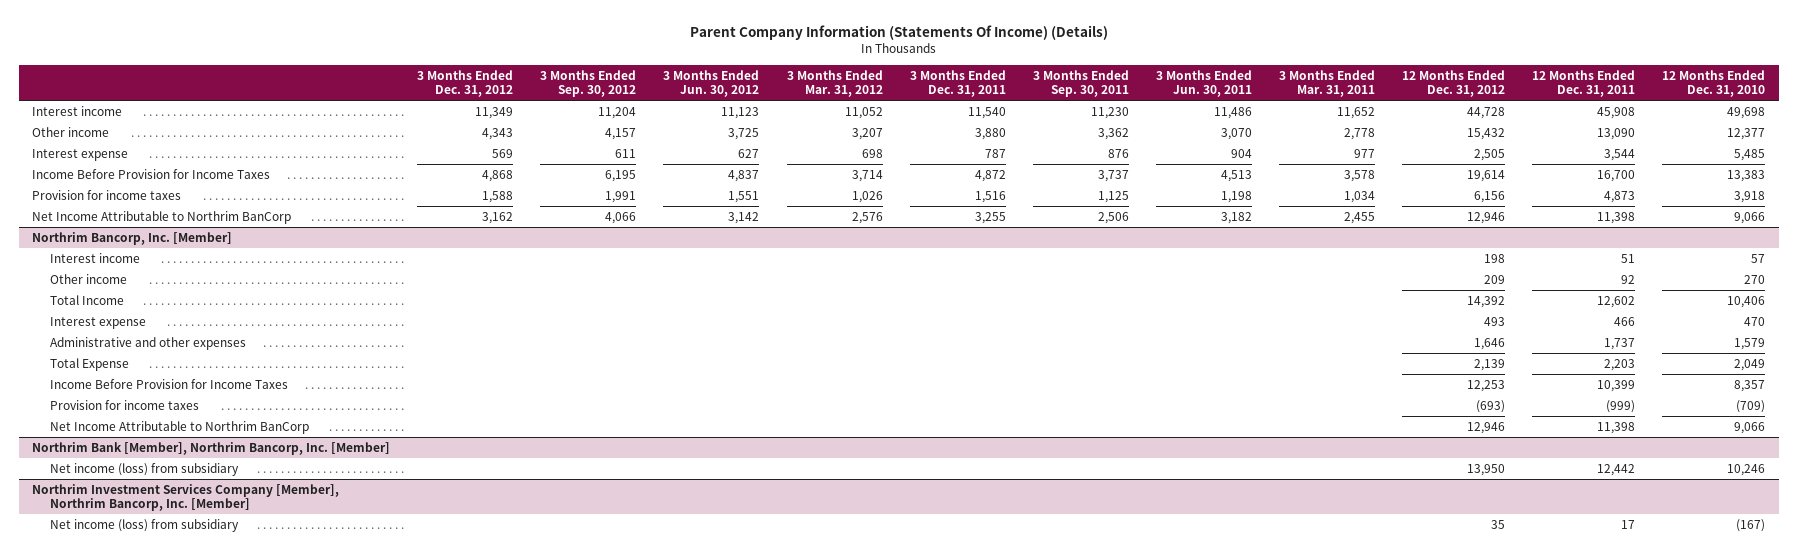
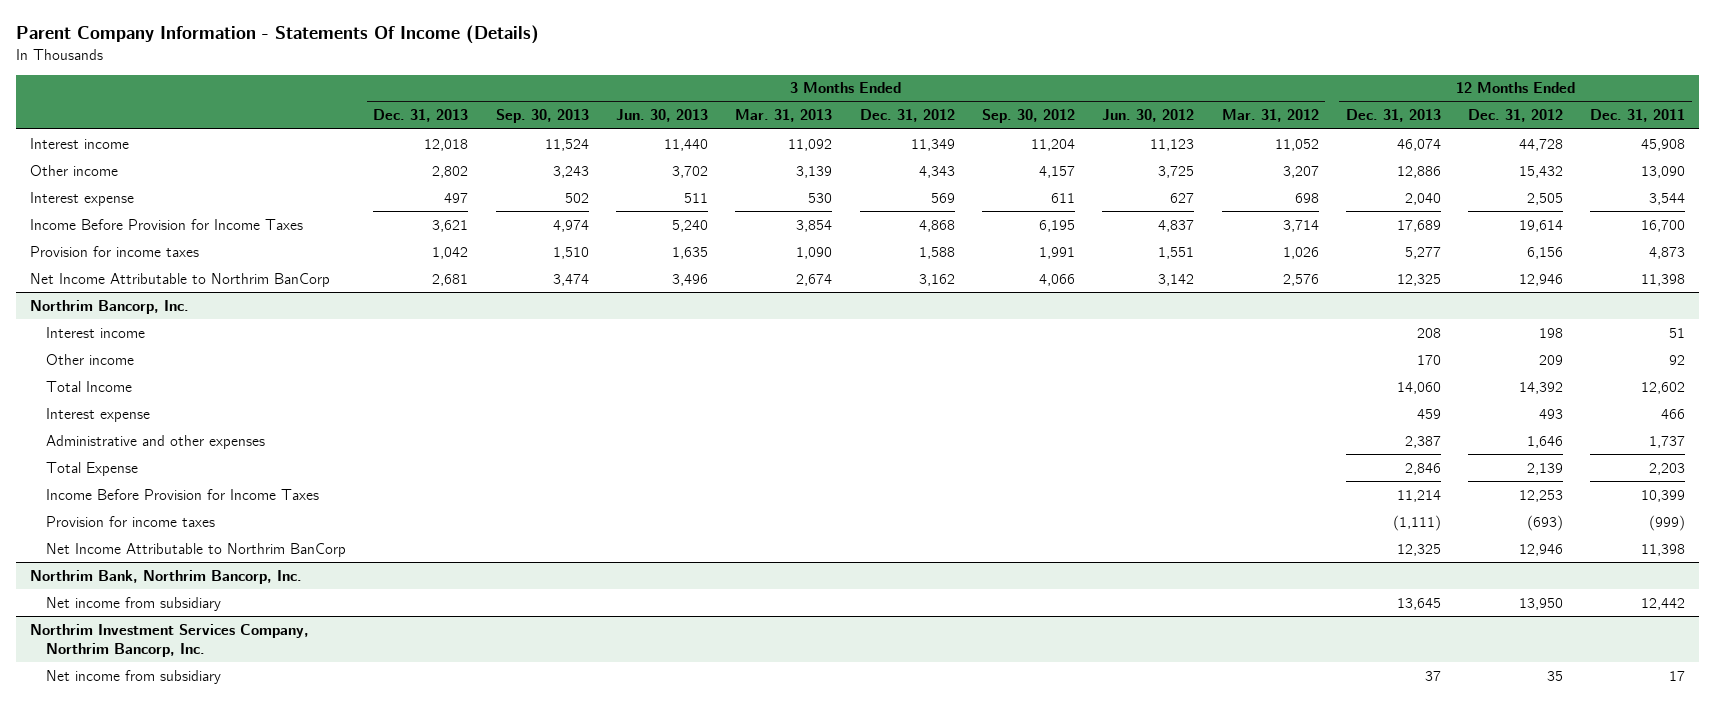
- Parent Company Information (Statements Of Income) (Details)
+ Parent Company Information - Statements Of Income (Details)
- | 3 Months Ended Dec. 31, 2012 | 3 Months Ended Sep. 30, 2012 | 3 Months Ended Jun. 30, 2012 | 3 Months Ended Mar. 31, 2012 | 3 Months Ended Dec. 31, 2011 | 3 Months Ended Sep. 30, 2011 | 3 Months Ended Jun. 30, 2011 | 3 Months Ended Mar. 31, 2011 | 12 Months Ended Dec. 31, 2012 | 12 Months Ended Dec. 31, 2011 | 12 Months Ended Dec. 31, 2010
+ | 3 Months Ended Dec. 31, 2013 | 3 Months Ended Sep. 30, 2013 | 3 Months Ended Jun. 30, 2013 | 3 Months Ended Mar. 31, 2013 | 3 Months Ended Dec. 31, 2012 | 3 Months Ended Sep. 30, 2012 | 3 Months Ended Jun. 30, 2012 | 3 Months Ended Mar. 31, 2012 | 12 Months Ended Dec. 31, 2013 | 12 Months Ended Dec. 31, 2012 | 12 Months Ended Dec. 31, 2011
- Northrim Bancorp, Inc. [Member]
+ Northrim Bancorp, Inc.
- Northrim Bank [Member], Northrim Bancorp, Inc. [Member]
- Net income (loss) from subsidiary | | | | | | | | | 13,950 | 12,442 | 10,246
- Northrim Investment Services Company [Member], Northrim Bancorp, Inc. [Member]
- Net income (loss) from subsidiary | | | | | | | | | 35 | 17 | (167)
+ Northrim Bank, Northrim Bancorp, Inc.
+ Net income from subsidiary | | | | | | | | | 13,645 | 13,950 | 12,442
+ Northrim Investment Services Company, Northrim Bancorp, Inc.
+ Net income from subsidiary | | | | | | | | | 37 | 35 | 17

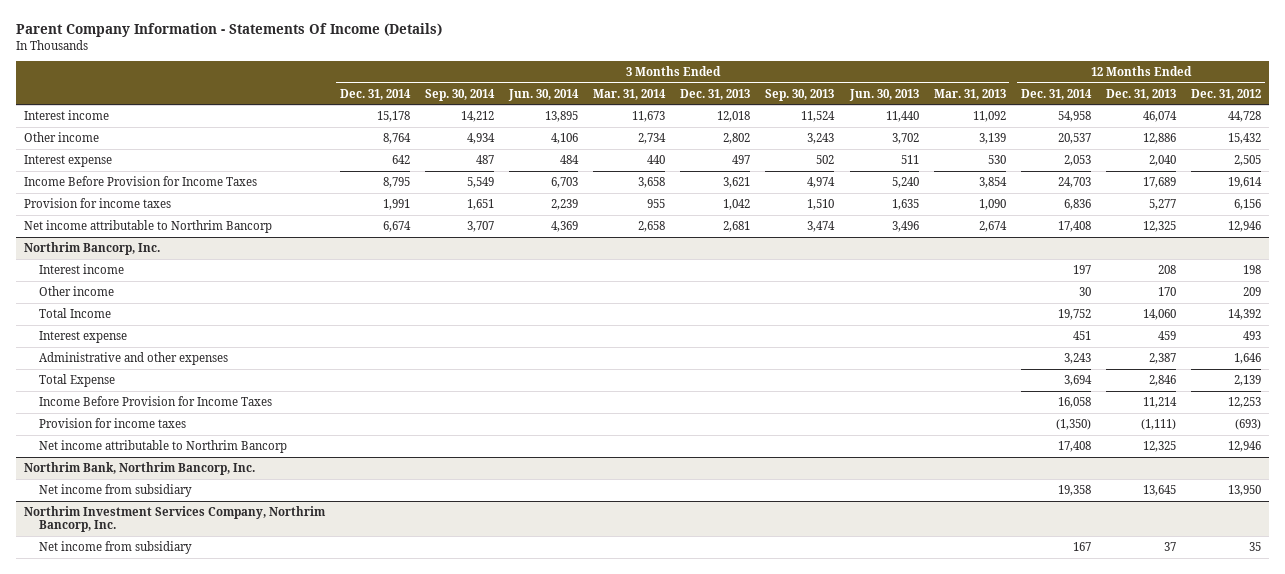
- | 3 Months Ended Dec. 31, 2013 | 3 Months Ended Sep. 30, 2013 | 3 Months Ended Jun. 30, 2013 | 3 Months Ended Mar. 31, 2013 | 3 Months Ended Dec. 31, 2012 | 3 Months Ended Sep. 30, 2012 | 3 Months Ended Jun. 30, 2012 | 3 Months Ended Mar. 31, 2012 | 12 Months Ended Dec. 31, 2013 | 12 Months Ended Dec. 31, 2012 | 12 Months Ended Dec. 31, 2011
+ | 3 Months Ended Dec. 31, 2014 | 3 Months Ended Sep. 30, 2014 | 3 Months Ended Jun. 30, 2014 | 3 Months Ended Mar. 31, 2014 | 3 Months Ended Dec. 31, 2013 | 3 Months Ended Sep. 30, 2013 | 3 Months Ended Jun. 30, 2013 | 3 Months Ended Mar. 31, 2013 | 12 Months Ended Dec. 31, 2014 | 12 Months Ended Dec. 31, 2013 | 12 Months Ended Dec. 31, 2012
- Net Income Attributable to Northrim BanCorp | 2,681 | 3,474 | 3,496 | 2,674 | 3,162 | 4,066 | 3,142 | 2,576 | 12,325 | 12,946 | 11,398
+ Net income attributable to Northrim Bancorp | 6,674 | 3,707 | 4,369 | 2,658 | 2,681 | 3,474 | 3,496 | 2,674 | 17,408 | 12,325 | 12,946
@ Northrim Bancorp, Inc.
- Net Income Attributable to Northrim BanCorp | | | | | | | | | 12,325 | 12,946 | 11,398
+ Net income attributable to Northrim Bancorp | | | | | | | | | 17,408 | 12,325 | 12,946

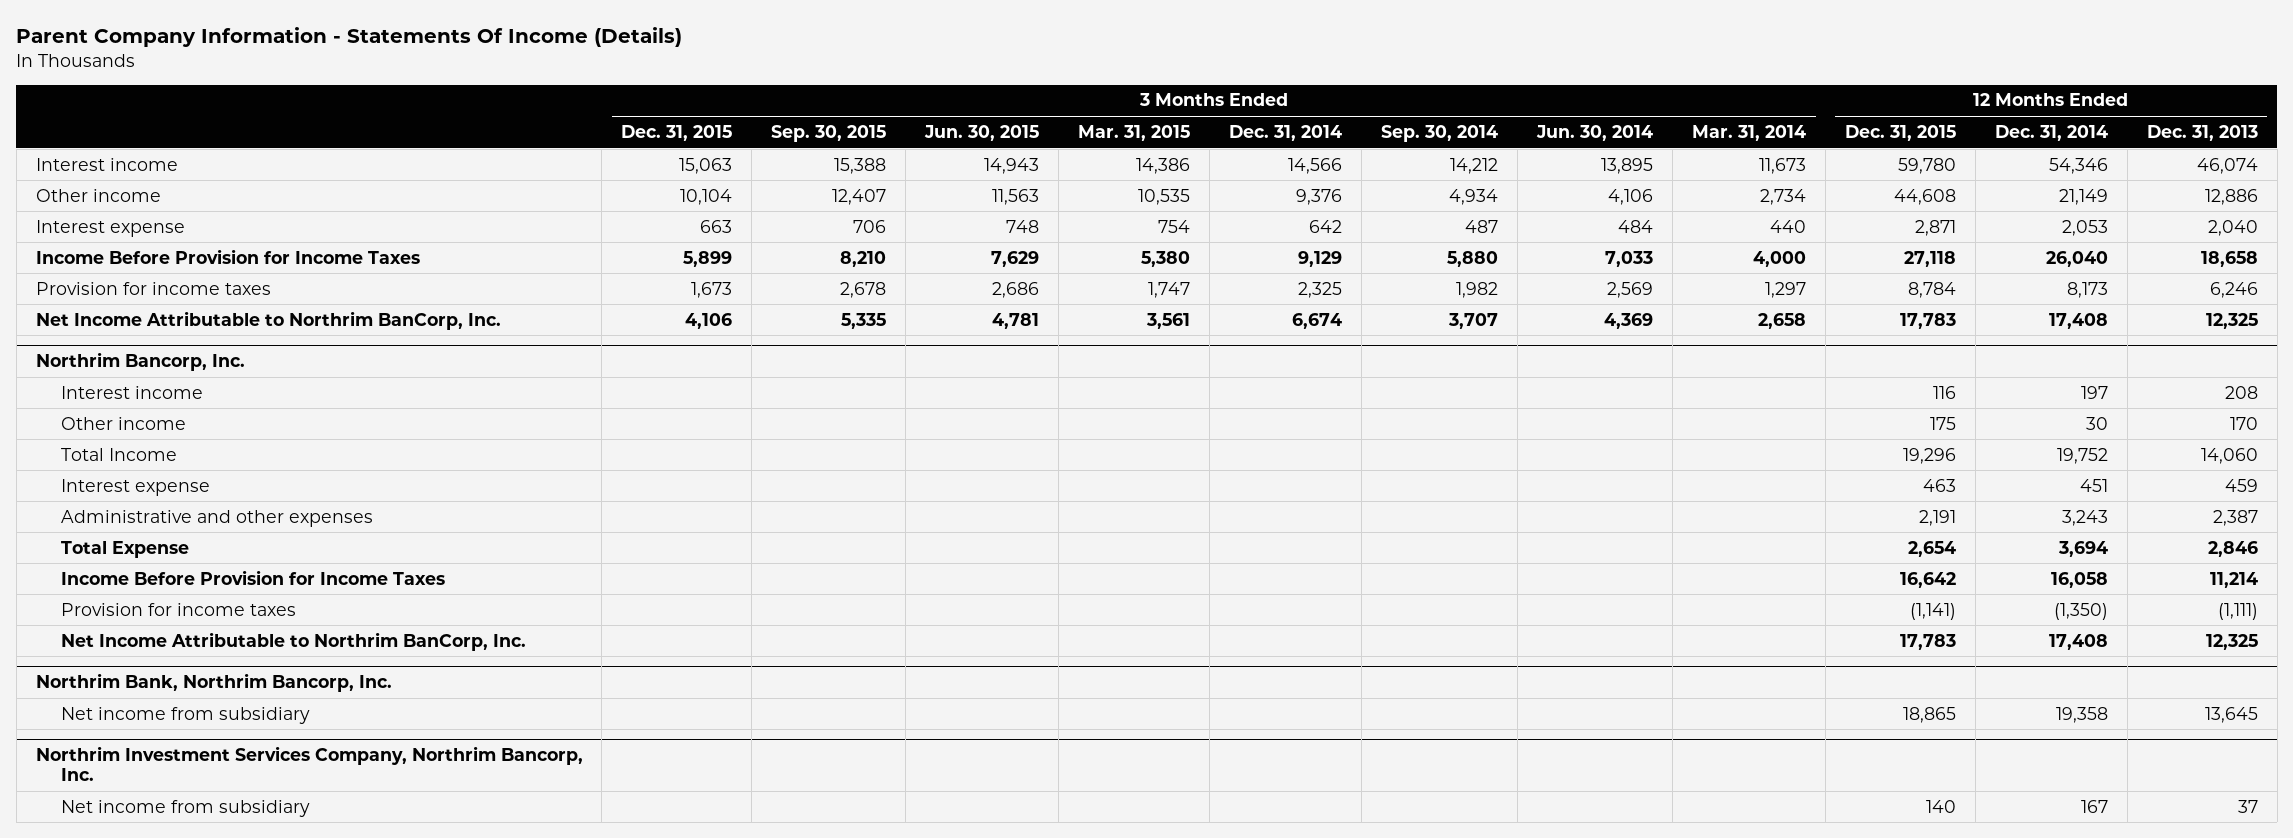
- | 3 Months Ended Dec. 31, 2014 | 3 Months Ended Sep. 30, 2014 | 3 Months Ended Jun. 30, 2014 | 3 Months Ended Mar. 31, 2014 | 3 Months Ended Dec. 31, 2013 | 3 Months Ended Sep. 30, 2013 | 3 Months Ended Jun. 30, 2013 | 3 Months Ended Mar. 31, 2013 | 12 Months Ended Dec. 31, 2014 | 12 Months Ended Dec. 31, 2013 | 12 Months Ended Dec. 31, 2012
+ | 3 Months Ended Dec. 31, 2015 | 3 Months Ended Sep. 30, 2015 | 3 Months Ended Jun. 30, 2015 | 3 Months Ended Mar. 31, 2015 | 3 Months Ended Dec. 31, 2014 | 3 Months Ended Sep. 30, 2014 | 3 Months Ended Jun. 30, 2014 | 3 Months Ended Mar. 31, 2014 | 12 Months Ended Dec. 31, 2015 | 12 Months Ended Dec. 31, 2014 | 12 Months Ended Dec. 31, 2013
- Interest income | 15,178 | 14,212 | 13,895 | 11,673 | 12,018 | 11,524 | 11,440 | 11,092 | 54,958 | 46,074 | 44,728
- Other income | 8,764 | 4,934 | 4,106 | 2,734 | 2,802 | 3,243 | 3,702 | 3,139 | 20,537 | 12,886 | 15,432
+ Interest income | 15,063 | 15,388 | 14,943 | 14,386 | 14,566 | 14,212 | 13,895 | 11,673 | 59,780 | 54,346 | 46,074
+ Other income | 10,104 | 12,407 | 11,563 | 10,535 | 9,376 | 4,934 | 4,106 | 2,734 | 44,608 | 21,149 | 12,886
- Income Before Provision for Income Taxes | 8,795 | 5,549 | 6,703 | 3,658 | 3,621 | 4,974 | 5,240 | 3,854 | 24,703 | 17,689 | 19,614
- Provision for income taxes | 1,991 | 1,651 | 2,239 | 955 | 1,042 | 1,510 | 1,635 | 1,090 | 6,836 | 5,277 | 6,156
- Net income attributable to Northrim Bancorp | 6,674 | 3,707 | 4,369 | 2,658 | 2,681 | 3,474 | 3,496 | 2,674 | 17,408 | 12,325 | 12,946
+ Income Before Provision for Income Taxes | 5,899 | 8,210 | 7,629 | 5,380 | 9,129 | 5,880 | 7,033 | 4,000 | 27,118 | 26,040 | 18,658
+ Provision for income taxes | 1,673 | 2,678 | 2,686 | 1,747 | 2,325 | 1,982 | 2,569 | 1,297 | 8,784 | 8,173 | 6,246
+ Net Income Attributable to Northrim BanCorp, Inc. | 4,106 | 5,335 | 4,781 | 3,561 | 6,674 | 3,707 | 4,369 | 2,658 | 17,783 | 17,408 | 12,325
@ Northrim Bancorp, Inc.
- Net income attributable to Northrim Bancorp | | | | | | | | | 17,408 | 12,325 | 12,946
+ Net Income Attributable to Northrim BanCorp, Inc. | | | | | | | | | 17,783 | 17,408 | 12,325

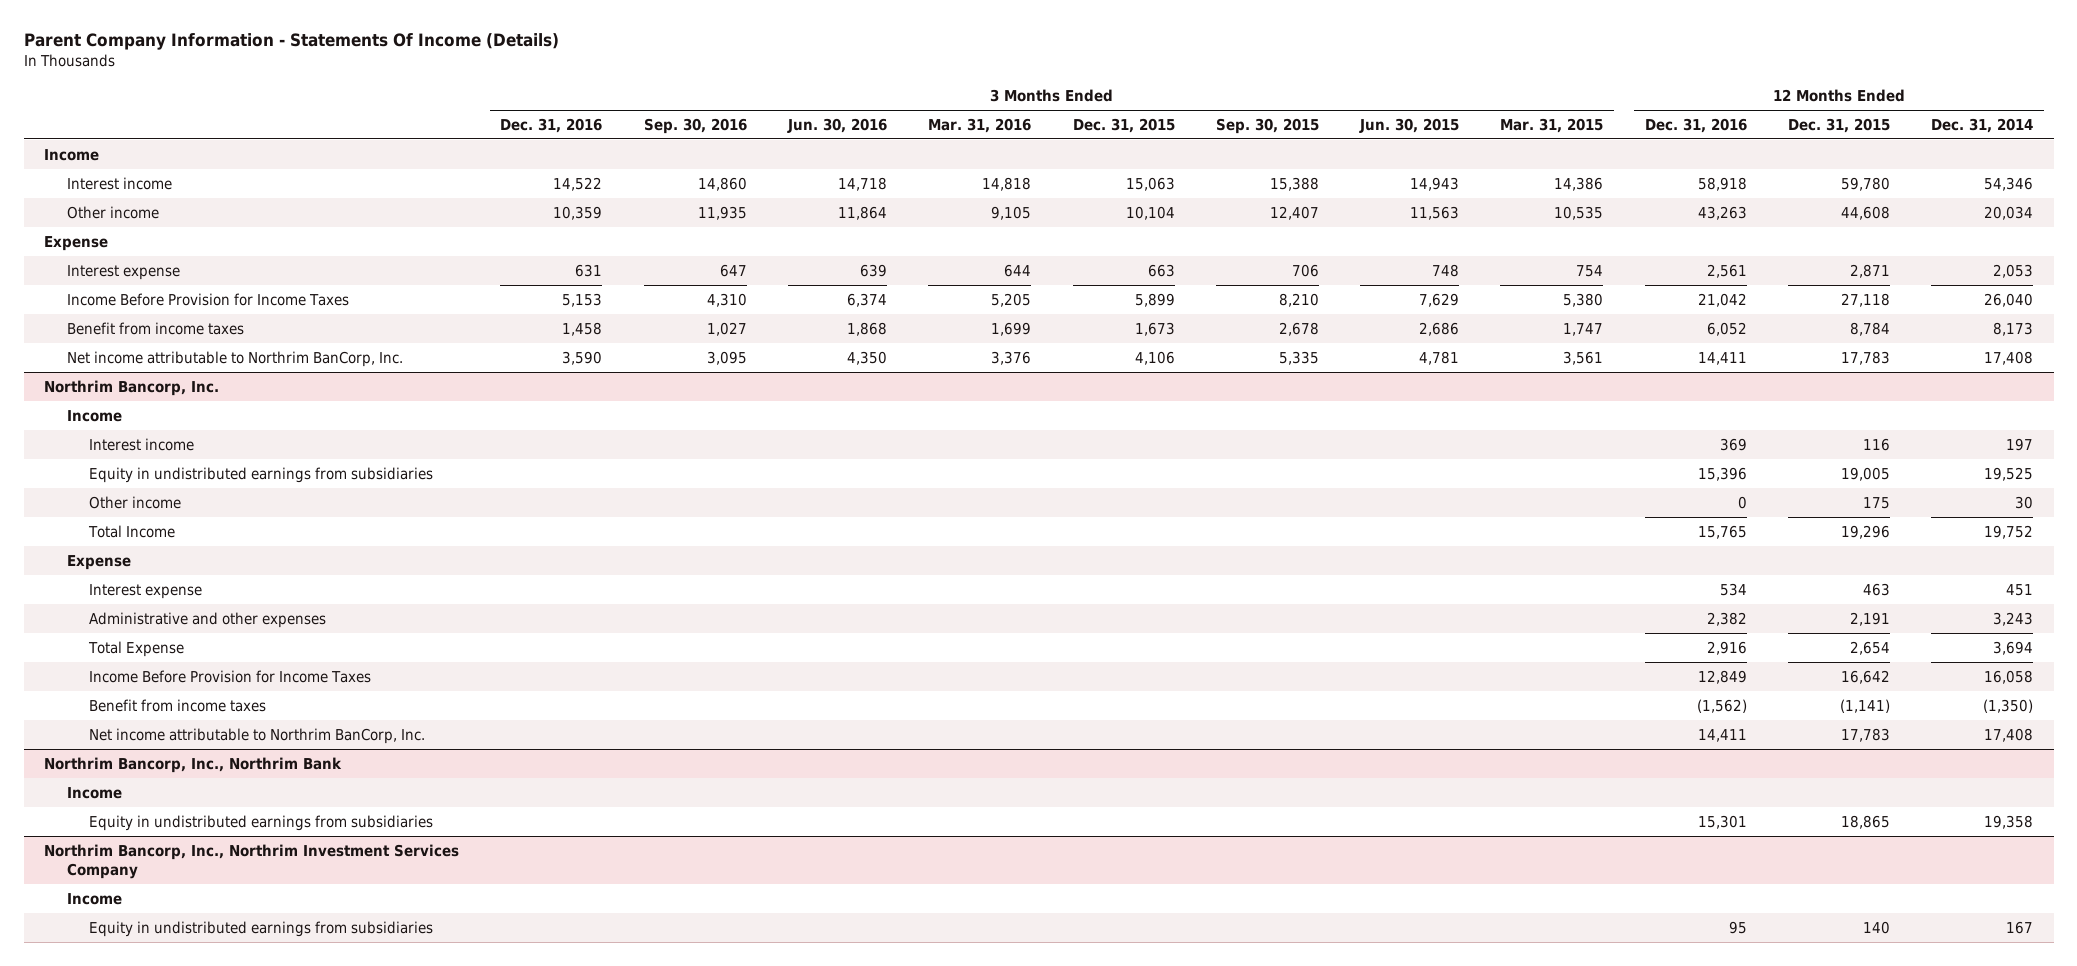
- | 3 Months Ended Dec. 31, 2015 | 3 Months Ended Sep. 30, 2015 | 3 Months Ended Jun. 30, 2015 | 3 Months Ended Mar. 31, 2015 | 3 Months Ended Dec. 31, 2014 | 3 Months Ended Sep. 30, 2014 | 3 Months Ended Jun. 30, 2014 | 3 Months Ended Mar. 31, 2014 | 12 Months Ended Dec. 31, 2015 | 12 Months Ended Dec. 31, 2014 | 12 Months Ended Dec. 31, 2013
+ | 3 Months Ended Dec. 31, 2016 | 3 Months Ended Sep. 30, 2016 | 3 Months Ended Jun. 30, 2016 | 3 Months Ended Mar. 31, 2016 | 3 Months Ended Dec. 31, 2015 | 3 Months Ended Sep. 30, 2015 | 3 Months Ended Jun. 30, 2015 | 3 Months Ended Mar. 31, 2015 | 12 Months Ended Dec. 31, 2016 | 12 Months Ended Dec. 31, 2015 | 12 Months Ended Dec. 31, 2014
+ Income
- Other income | 10,104 | 12,407 | 11,563 | 10,535 | 9,376 | 4,934 | 4,106 | 2,734 | 44,608 | 21,149 | 12,886
+ Other income | 10,359 | 11,935 | 11,864 | 9,105 | 10,104 | 12,407 | 11,563 | 10,535 | 43,263 | 44,608 | 20,034
+ Expense
- Provision for income taxes | 1,673 | 2,678 | 2,686 | 1,747 | 2,325 | 1,982 | 2,569 | 1,297 | 8,784 | 8,173 | 6,246
- Net Income Attributable to Northrim BanCorp, Inc. | 4,106 | 5,335 | 4,781 | 3,561 | 6,674 | 3,707 | 4,369 | 2,658 | 17,783 | 17,408 | 12,325
+ Benefit from income taxes | 1,458 | 1,027 | 1,868 | 1,699 | 1,673 | 2,678 | 2,686 | 1,747 | 6,052 | 8,784 | 8,173
+ Net income attributable to Northrim BanCorp, Inc. | 3,590 | 3,095 | 4,350 | 3,376 | 4,106 | 5,335 | 4,781 | 3,561 | 14,411 | 17,783 | 17,408
@ Northrim Bancorp, Inc.
+ Income
+ Equity in undistributed earnings from subsidiaries | | | | | | | | | 15,396 | 19,005 | 19,525
+ Expense
- Provision for income taxes | | | | | | | | | (1,141) | (1,350) | (1,111)
- Net Income Attributable to Northrim BanCorp, Inc. | | | | | | | | | 17,783 | 17,408 | 12,325
- Northrim Bank, Northrim Bancorp, Inc.
- Net income from subsidiary | | | | | | | | | 18,865 | 19,358 | 13,645
- Northrim Investment Services Company, Northrim Bancorp, Inc.
- Net income from subsidiary | | | | | | | | | 140 | 167 | 37
@ Northrim Bancorp, Inc.
+ Benefit from income taxes | | | | | | | | | (1,562) | (1,141) | (1,350)
+ Net income attributable to Northrim BanCorp, Inc. | | | | | | | | | 14,411 | 17,783 | 17,408
+ Northrim Bancorp, Inc., Northrim Bank
+ Income
+ Equity in undistributed earnings from subsidiaries | | | | | | | | | 15,301 | 18,865 | 19,358
+ Northrim Bancorp, Inc., Northrim Investment Services Company
+ Income
+ Equity in undistributed earnings from subsidiaries | | | | | | | | | 95 | 140 | 167

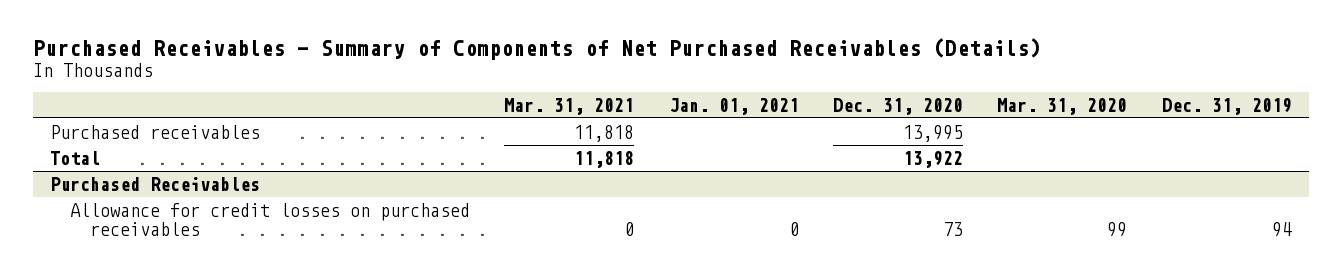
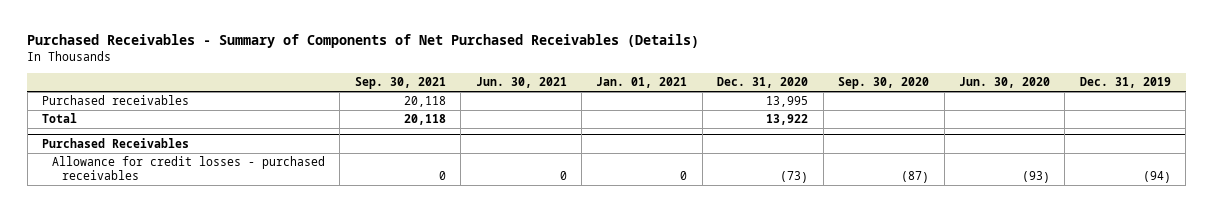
- | Mar. 31, 2021 | Jan. 01, 2021 | Dec. 31, 2020 | Mar. 31, 2020 | Dec. 31, 2019
+ | Sep. 30, 2021 | Jun. 30, 2021 | Jan. 01, 2021 | Dec. 31, 2020 | Sep. 30, 2020 | Jun. 30, 2020 | Dec. 31, 2019
@ Purchased Receivables
- Allowance for credit losses on purchased receivables | 0 | 0 | 73 | 99 | 94
+ Allowance for credit losses - purchased receivables | 0 | 0 | 0 | (73) | (87) | (93) | (94)

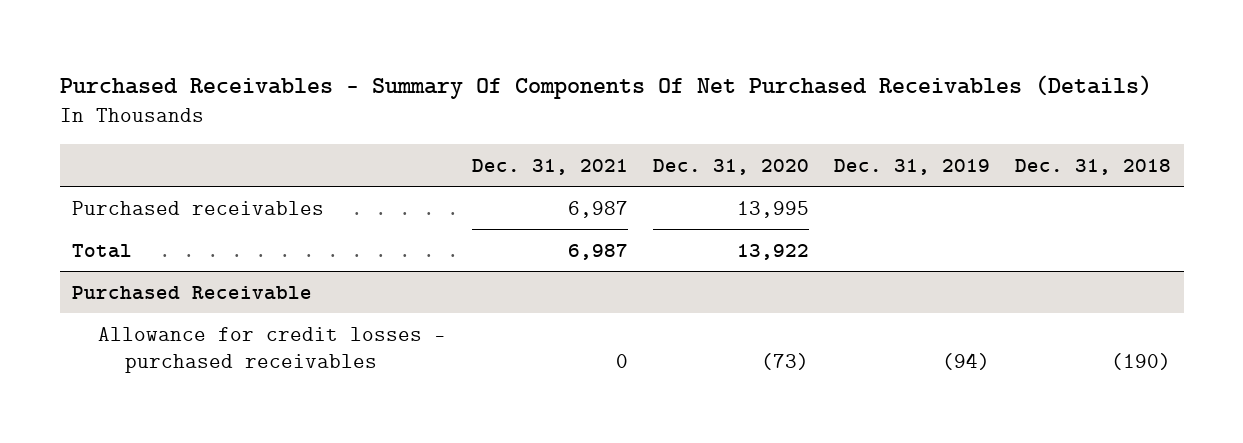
- Purchased Receivables - Summary of Components of Net Purchased Receivables (Details)
+ Purchased Receivables - Summary Of Components Of Net Purchased Receivables (Details)
- | Sep. 30, 2021 | Jun. 30, 2021 | Jan. 01, 2021 | Dec. 31, 2020 | Sep. 30, 2020 | Jun. 30, 2020 | Dec. 31, 2019
+ | Dec. 31, 2021 | Dec. 31, 2020 | Dec. 31, 2019 | Dec. 31, 2018
- Purchased Receivables
+ Purchased Receivable

